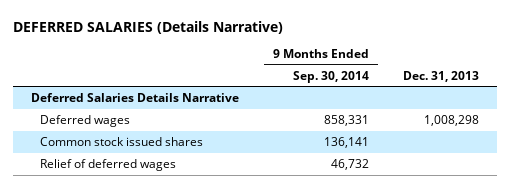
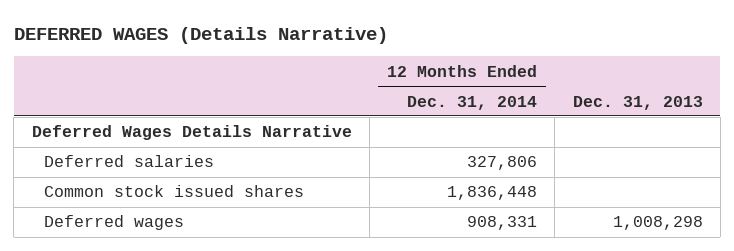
- DEFERRED SALARIES (Details Narrative)
+ DEFERRED WAGES (Details Narrative)
- | 9 Months Ended Sep. 30, 2014 | Dec. 31, 2013
+ | 12 Months Ended Dec. 31, 2014 | Dec. 31, 2013
- Deferred Salaries Details Narrative
+ Deferred Wages Details Narrative
+ Deferred salaries | 327,806 |
- Relief of deferred wages | 46,732 |
moved down: Deferred wages | 908,331 | 1,008,298

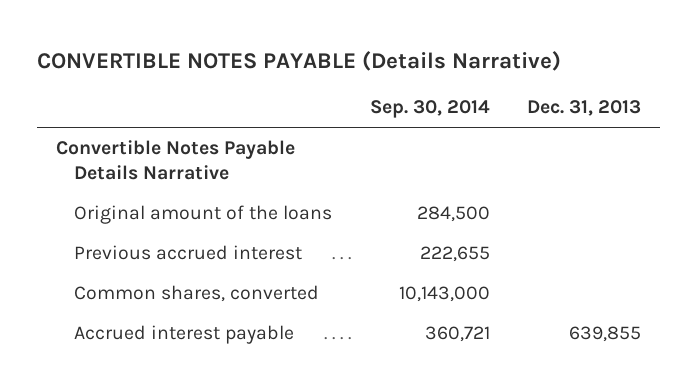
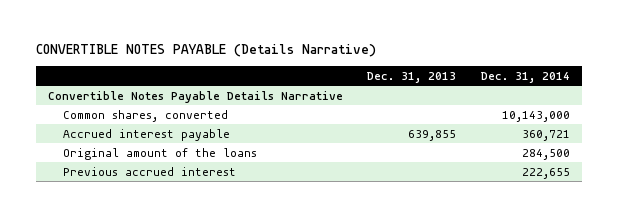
- | Sep. 30, 2014 | Dec. 31, 2013
+ | Dec. 31, 2013 | Dec. 31, 2014
moved down: Original amount of the loans | | 284,500
moved down: Previous accrued interest | | 222,655

